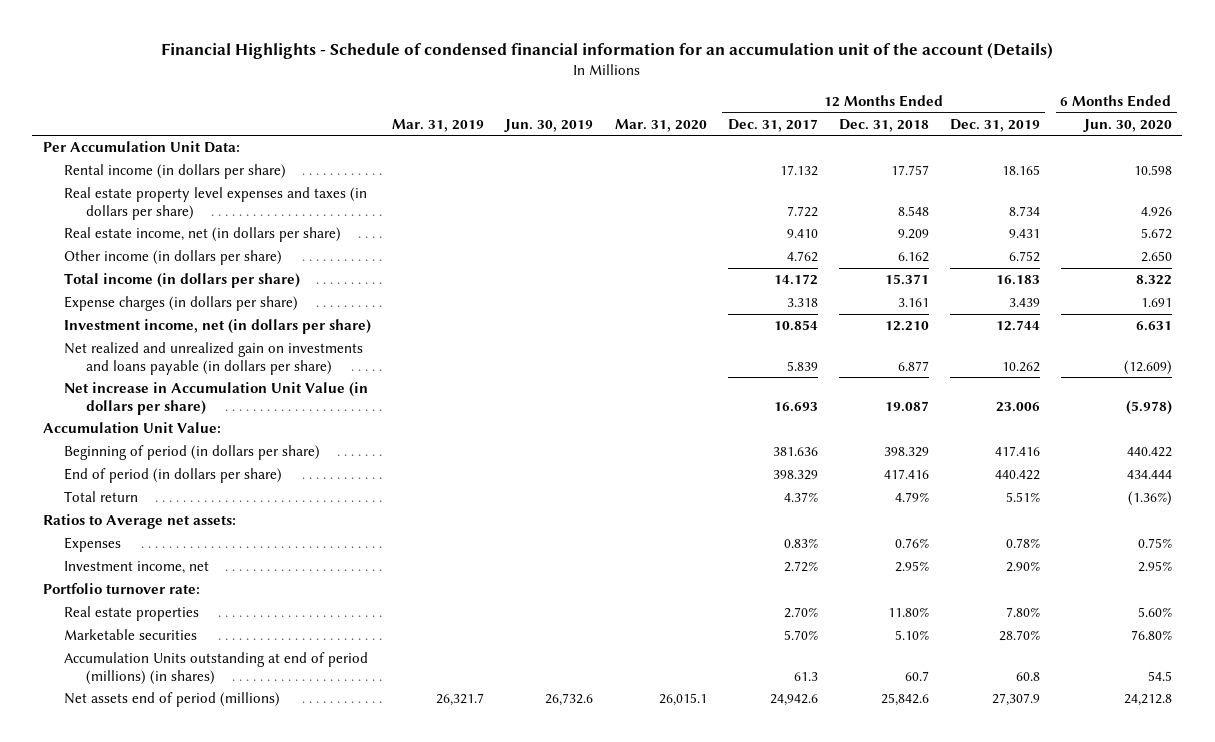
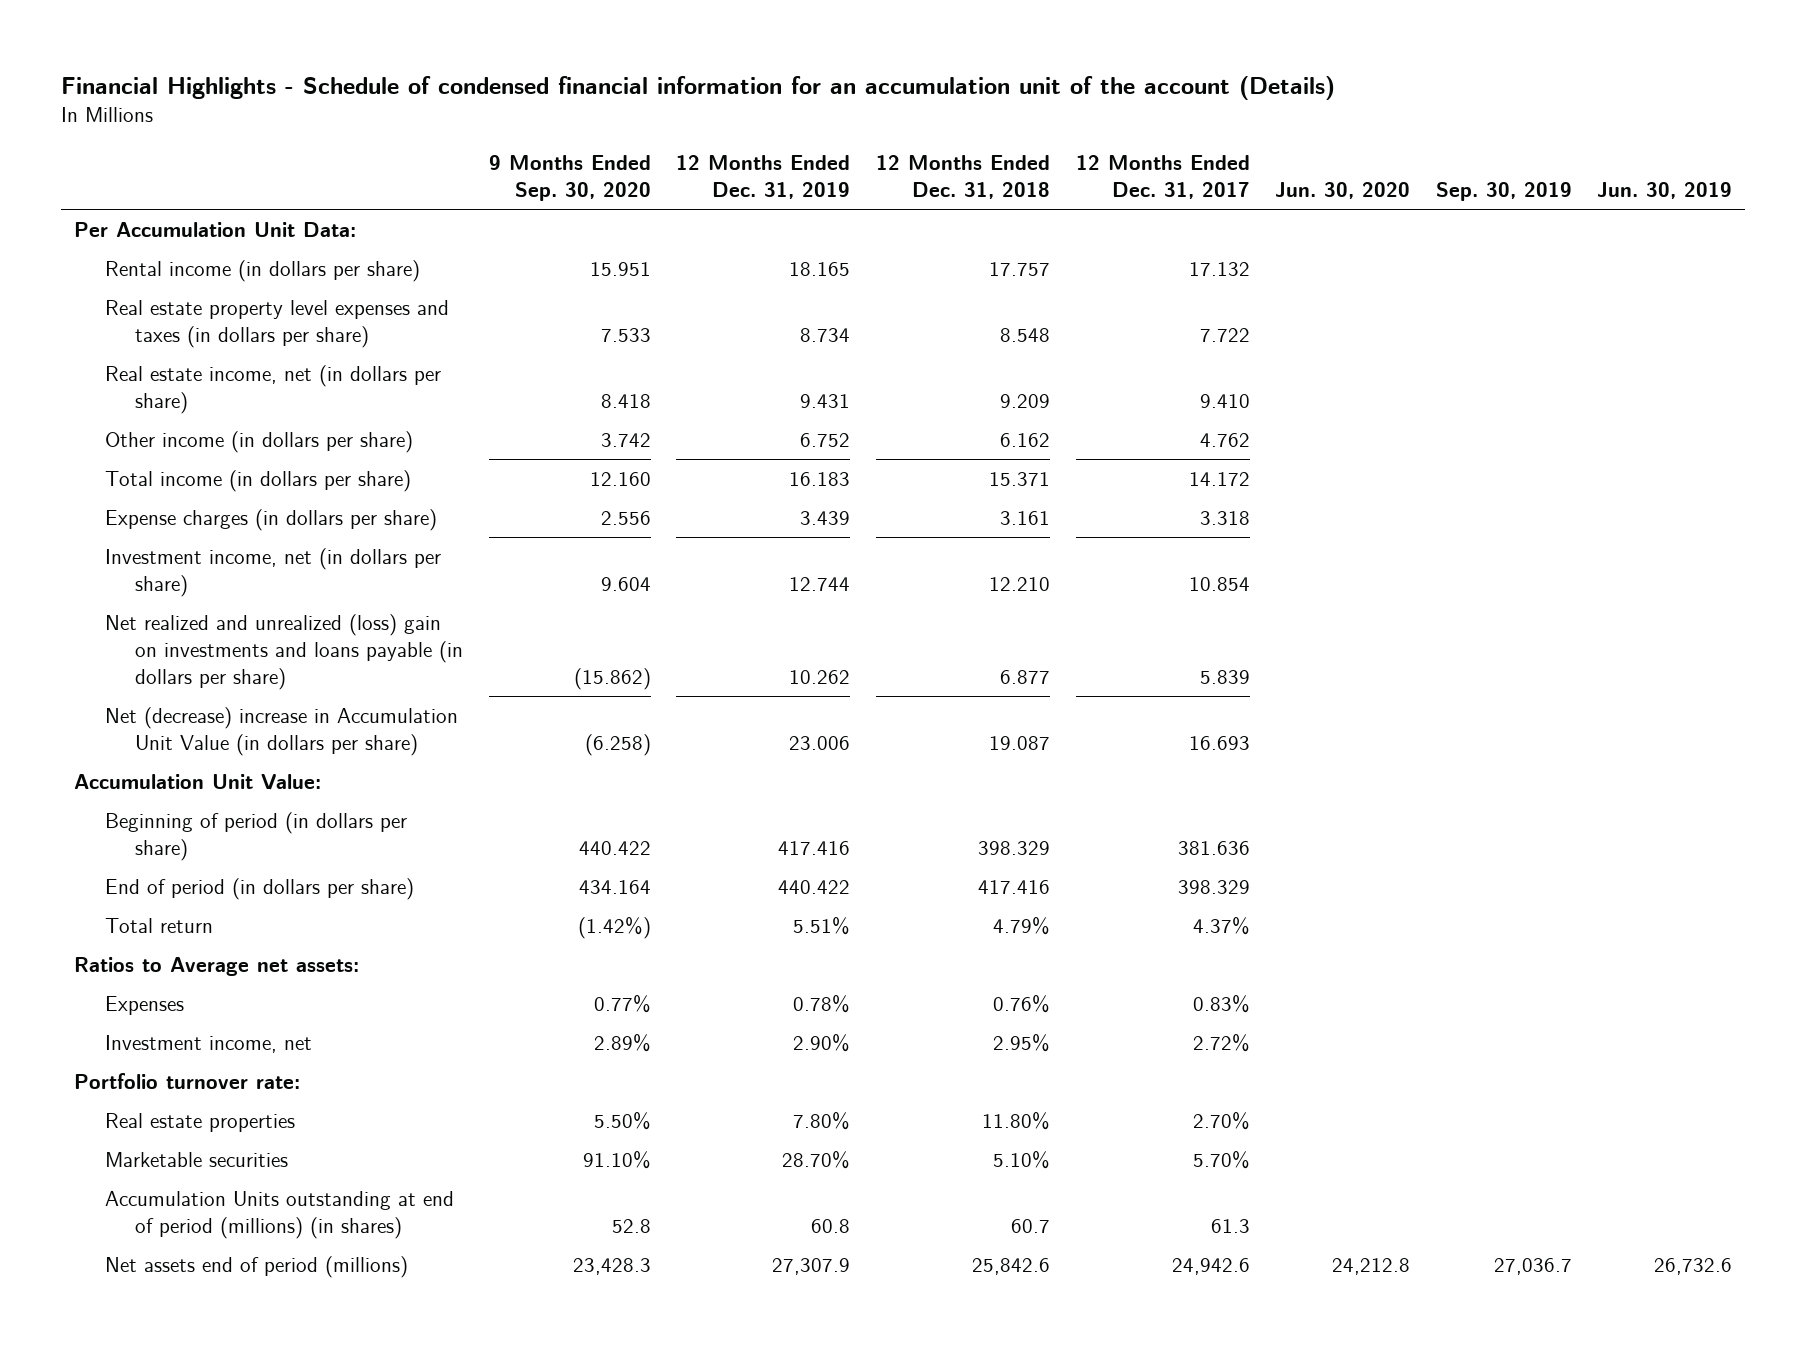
- | Mar. 31, 2019 | Jun. 30, 2019 | Mar. 31, 2020 | 12 Months Ended Dec. 31, 2017 | 12 Months Ended Dec. 31, 2018 | 12 Months Ended Dec. 31, 2019 | 6 Months Ended Jun. 30, 2020
+ | 9 Months Ended Sep. 30, 2020 | 12 Months Ended Dec. 31, 2019 | 12 Months Ended Dec. 31, 2018 | 12 Months Ended Dec. 31, 2017 | Jun. 30, 2020 | Sep. 30, 2019 | Jun. 30, 2019
- Net realized and unrealized gain on investments and loans payable (in dollars per share) | | | | 5.839 | 6.877 | 10.262 | (12.609)
- Net increase in Accumulation Unit Value (in dollars per share) | | | | 16.693 | 19.087 | 23.006 | (5.978)
+ Net realized and unrealized (loss) gain on investments and loans payable (in dollars per share) | (15.862) | 10.262 | 6.877 | 5.839 | | |
+ Net (decrease) increase in Accumulation Unit Value (in dollars per share) | (6.258) | 23.006 | 19.087 | 16.693 | | |

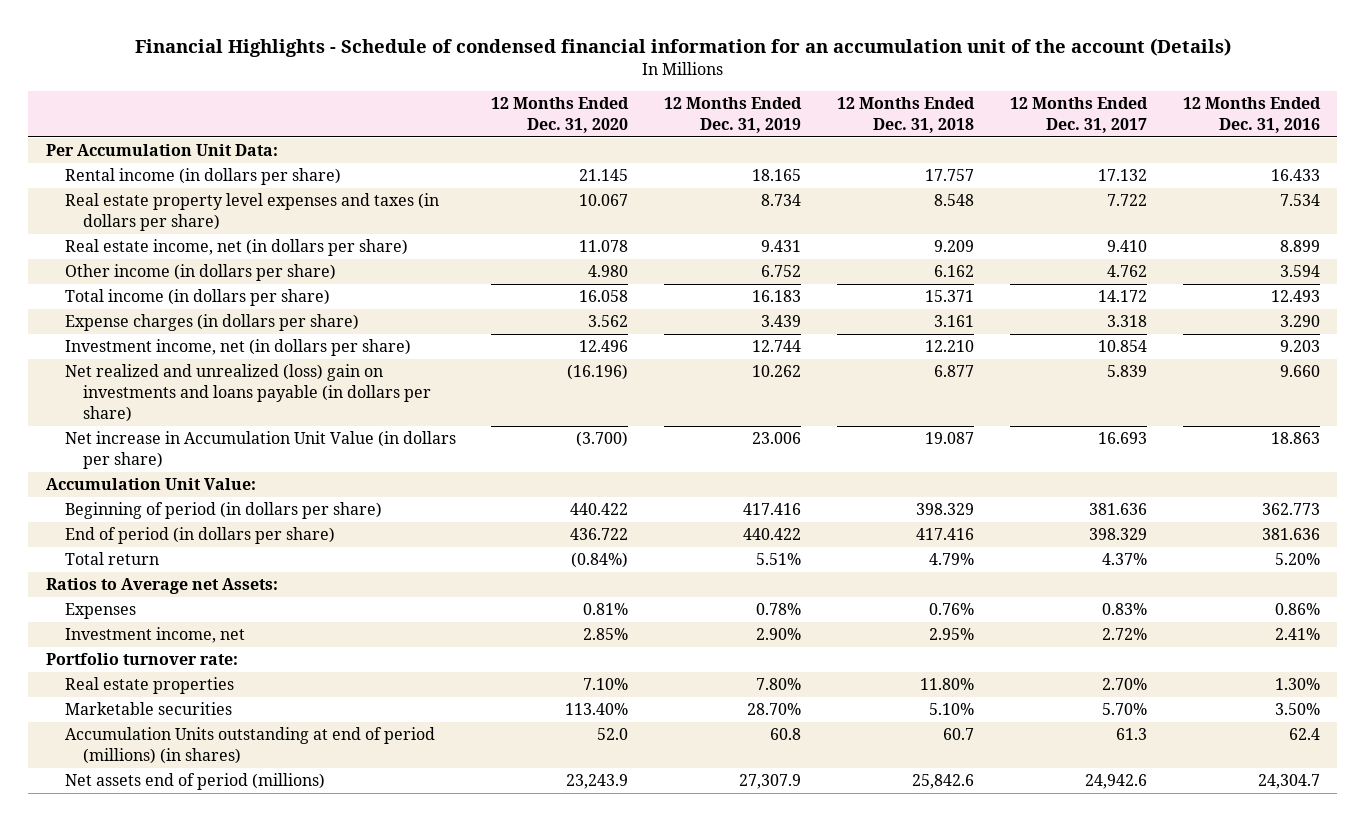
- | 9 Months Ended Sep. 30, 2020 | 12 Months Ended Dec. 31, 2019 | 12 Months Ended Dec. 31, 2018 | 12 Months Ended Dec. 31, 2017 | Jun. 30, 2020 | Sep. 30, 2019 | Jun. 30, 2019
+ | 12 Months Ended Dec. 31, 2020 | 12 Months Ended Dec. 31, 2019 | 12 Months Ended Dec. 31, 2018 | 12 Months Ended Dec. 31, 2017 | 12 Months Ended Dec. 31, 2016
- Net (decrease) increase in Accumulation Unit Value (in dollars per share) | (6.258) | 23.006 | 19.087 | 16.693 | | |
+ Net increase in Accumulation Unit Value (in dollars per share) | (3.700) | 23.006 | 19.087 | 16.693 | 18.863
- Ratios to Average net assets:
+ Ratios to Average net Assets:

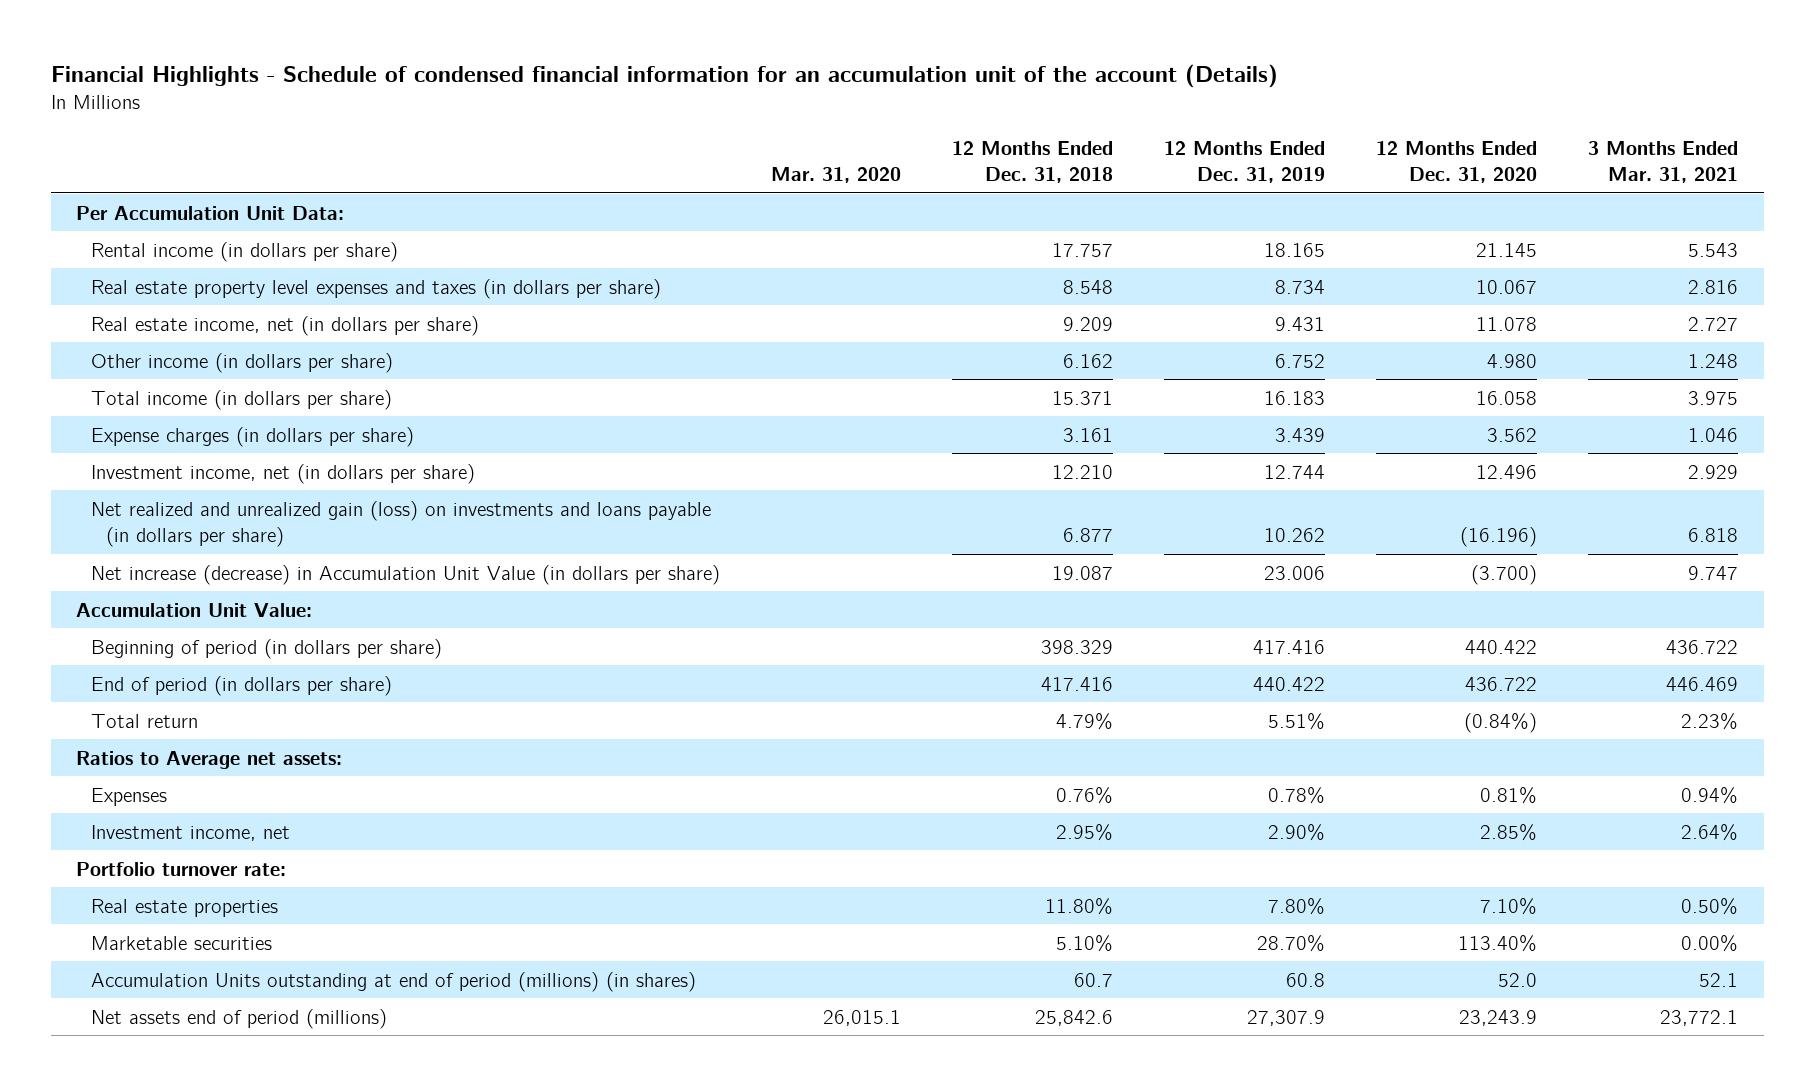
- | 12 Months Ended Dec. 31, 2020 | 12 Months Ended Dec. 31, 2019 | 12 Months Ended Dec. 31, 2018 | 12 Months Ended Dec. 31, 2017 | 12 Months Ended Dec. 31, 2016
+ | Mar. 31, 2020 | 12 Months Ended Dec. 31, 2018 | 12 Months Ended Dec. 31, 2019 | 12 Months Ended Dec. 31, 2020 | 3 Months Ended Mar. 31, 2021
- Net realized and unrealized (loss) gain on investments and loans payable (in dollars per share) | (16.196) | 10.262 | 6.877 | 5.839 | 9.660
- Net increase in Accumulation Unit Value (in dollars per share) | (3.700) | 23.006 | 19.087 | 16.693 | 18.863
+ Net realized and unrealized gain (loss) on investments and loans payable (in dollars per share) | | 6.877 | 10.262 | (16.196) | 6.818
+ Net increase (decrease) in Accumulation Unit Value (in dollars per share) | | 19.087 | 23.006 | (3.700) | 9.747
- Ratios to Average net Assets:
+ Ratios to Average net assets:

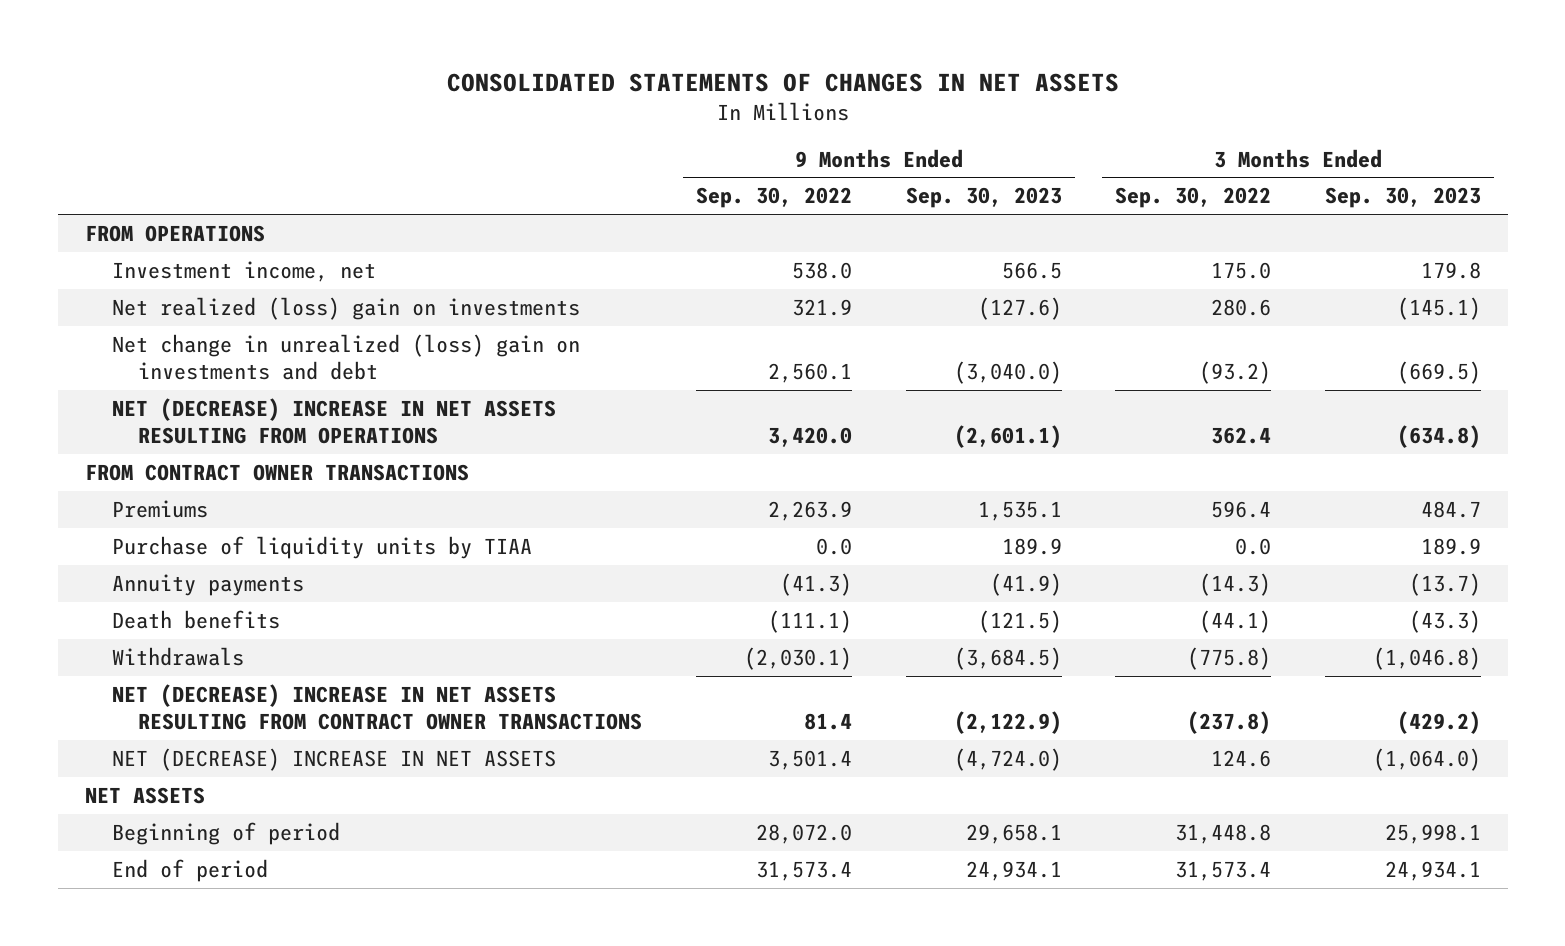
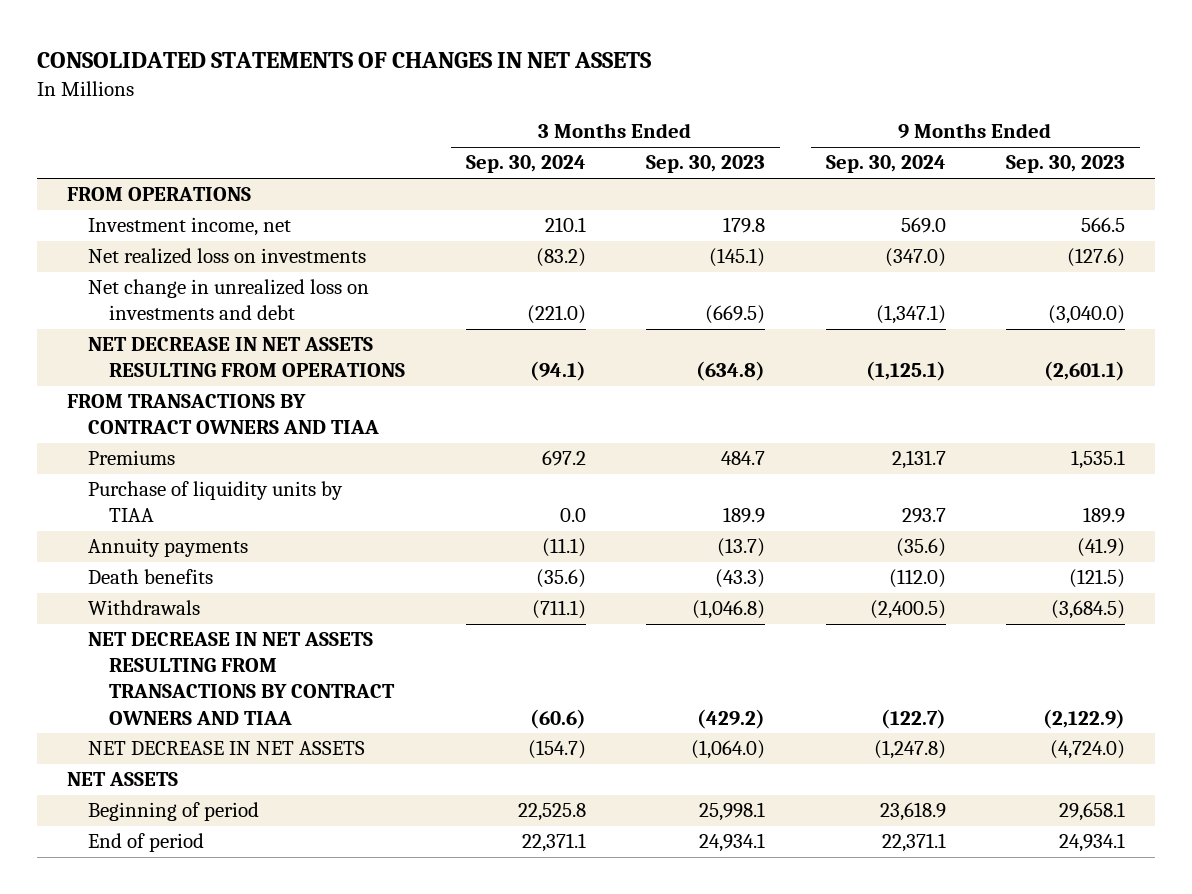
- | 9 Months Ended Sep. 30, 2022 | 9 Months Ended Sep. 30, 2023 | 3 Months Ended Sep. 30, 2022 | 3 Months Ended Sep. 30, 2023
+ | 3 Months Ended Sep. 30, 2024 | 3 Months Ended Sep. 30, 2023 | 9 Months Ended Sep. 30, 2024 | 9 Months Ended Sep. 30, 2023
- Net realized (loss) gain on investments | 321.9 | (127.6) | 280.6 | (145.1)
- Net change in unrealized (loss) gain on investments and debt | 2,560.1 | (3,040.0) | (93.2) | (669.5)
- NET (DECREASE) INCREASE IN NET ASSETS RESULTING FROM OPERATIONS | 3,420.0 | (2,601.1) | 362.4 | (634.8)
- FROM CONTRACT OWNER TRANSACTIONS
+ Net realized loss on investments | (83.2) | (145.1) | (347.0) | (127.6)
+ Net change in unrealized loss on investments and debt | (221.0) | (669.5) | (1,347.1) | (3,040.0)
+ NET DECREASE IN NET ASSETS RESULTING FROM OPERATIONS | (94.1) | (634.8) | (1,125.1) | (2,601.1)
+ FROM TRANSACTIONS BY CONTRACT OWNERS AND TIAA
- NET (DECREASE) INCREASE IN NET ASSETS RESULTING FROM CONTRACT OWNER TRANSACTIONS | 81.4 | (2,122.9) | (237.8) | (429.2)
- NET (DECREASE) INCREASE IN NET ASSETS | 3,501.4 | (4,724.0) | 124.6 | (1,064.0)
+ NET DECREASE IN NET ASSETS RESULTING FROM TRANSACTIONS BY CONTRACT OWNERS AND TIAA | (60.6) | (429.2) | (122.7) | (2,122.9)
+ NET DECREASE IN NET ASSETS | (154.7) | (1,064.0) | (1,247.8) | (4,724.0)

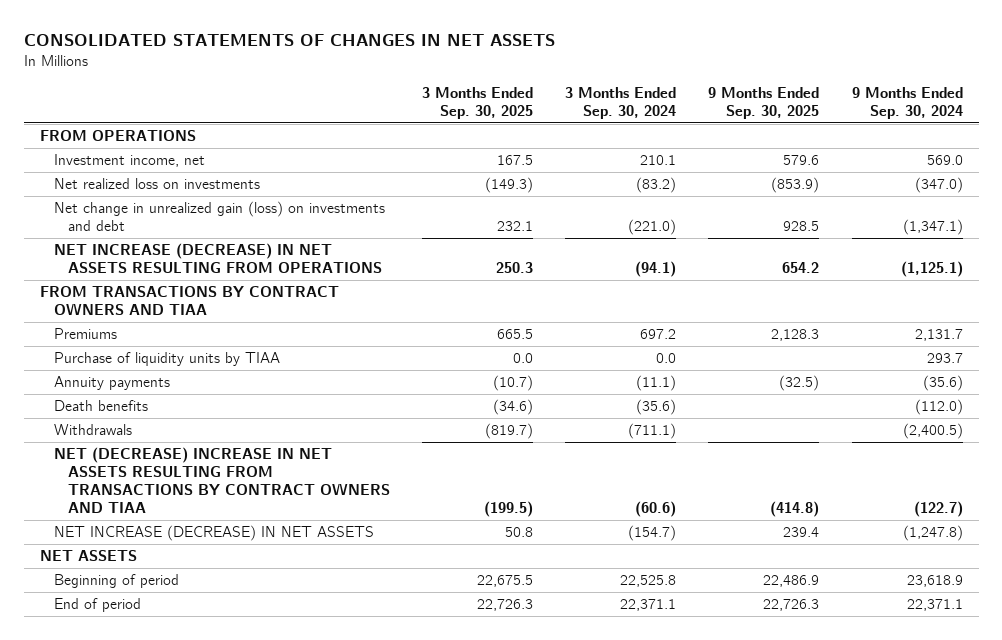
- | 3 Months Ended Sep. 30, 2024 | 3 Months Ended Sep. 30, 2023 | 9 Months Ended Sep. 30, 2024 | 9 Months Ended Sep. 30, 2023
+ | 3 Months Ended Sep. 30, 2025 | 3 Months Ended Sep. 30, 2024 | 9 Months Ended Sep. 30, 2025 | 9 Months Ended Sep. 30, 2024
- Net change in unrealized loss on investments and debt | (221.0) | (669.5) | (1,347.1) | (3,040.0)
- NET DECREASE IN NET ASSETS RESULTING FROM OPERATIONS | (94.1) | (634.8) | (1,125.1) | (2,601.1)
+ Net change in unrealized gain (loss) on investments and debt | 232.1 | (221.0) | 928.5 | (1,347.1)
+ NET INCREASE (DECREASE) IN NET ASSETS RESULTING FROM OPERATIONS | 250.3 | (94.1) | 654.2 | (1,125.1)
- NET DECREASE IN NET ASSETS RESULTING FROM TRANSACTIONS BY CONTRACT OWNERS AND TIAA | (60.6) | (429.2) | (122.7) | (2,122.9)
- NET DECREASE IN NET ASSETS | (154.7) | (1,064.0) | (1,247.8) | (4,724.0)
+ NET (DECREASE) INCREASE IN NET ASSETS RESULTING FROM TRANSACTIONS BY CONTRACT OWNERS AND TIAA | (199.5) | (60.6) | (414.8) | (122.7)
+ NET INCREASE (DECREASE) IN NET ASSETS | 50.8 | (154.7) | 239.4 | (1,247.8)

